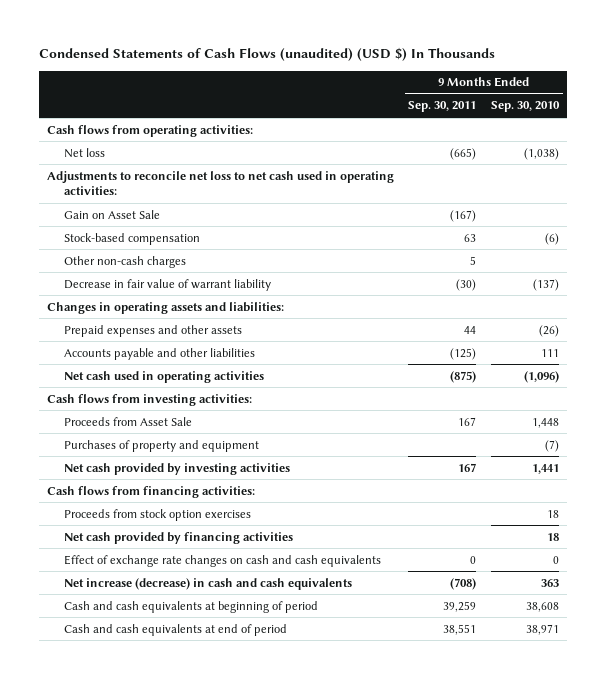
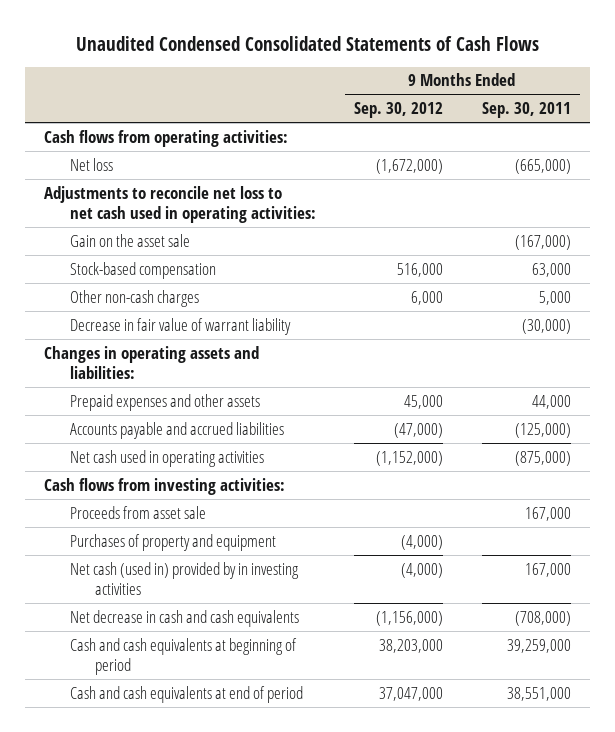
- Condensed Statements of Cash Flows (unaudited) (USD $) In Thousands
+ Unaudited Condensed Consolidated Statements of Cash Flows
- | 9 Months Ended Sep. 30, 2011 | 9 Months Ended Sep. 30, 2010
+ | 9 Months Ended Sep. 30, 2012 | 9 Months Ended Sep. 30, 2011
- Net loss | (665) | (1,038)
+ Net loss | (1,672,000) | (665,000)
- Gain on Asset Sale | (167) |
- Stock-based compensation | 63 | (6)
- Other non-cash charges | 5 |
- Decrease in fair value of warrant liability | (30) | (137)
+ Gain on the asset sale | | (167,000)
+ Stock-based compensation | 516,000 | 63,000
+ Other non-cash charges | 6,000 | 5,000
+ Decrease in fair value of warrant liability | | (30,000)
- Prepaid expenses and other assets | 44 | (26)
- Accounts payable and other liabilities | (125) | 111
- Net cash used in operating activities | (875) | (1,096)
+ Prepaid expenses and other assets | 45,000 | 44,000
+ Accounts payable and accrued liabilities | (47,000) | (125,000)
+ Net cash used in operating activities | (1,152,000) | (875,000)
- Proceeds from Asset Sale | 167 | 1,448
+ Proceeds from asset sale | | 167,000
- Net cash provided by investing activities | 167 | 1,441
- Cash flows from financing activities:
- Proceeds from stock option exercises | | 18
- Net cash provided by financing activities | | 18
- Effect of exchange rate changes on cash and cash equivalents | 0 | 0
- Net increase (decrease) in cash and cash equivalents | (708) | 363
- Cash and cash equivalents at beginning of period | 39,259 | 38,608
- Cash and cash equivalents at end of period | 38,551 | 38,971
+ Net cash (used in) provided by in investing activities | (4,000) | 167,000
+ Net decrease in cash and cash equivalents | (1,156,000) | (708,000)
+ Cash and cash equivalents at beginning of period | 38,203,000 | 39,259,000
+ Cash and cash equivalents at end of period | 37,047,000 | 38,551,000

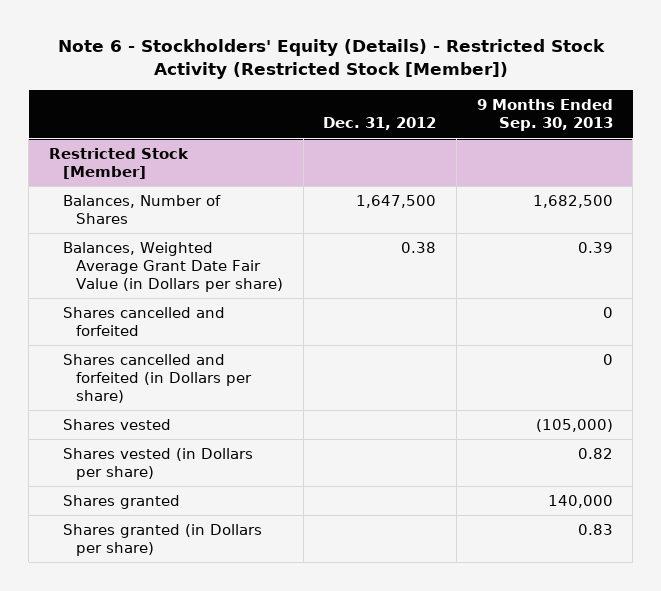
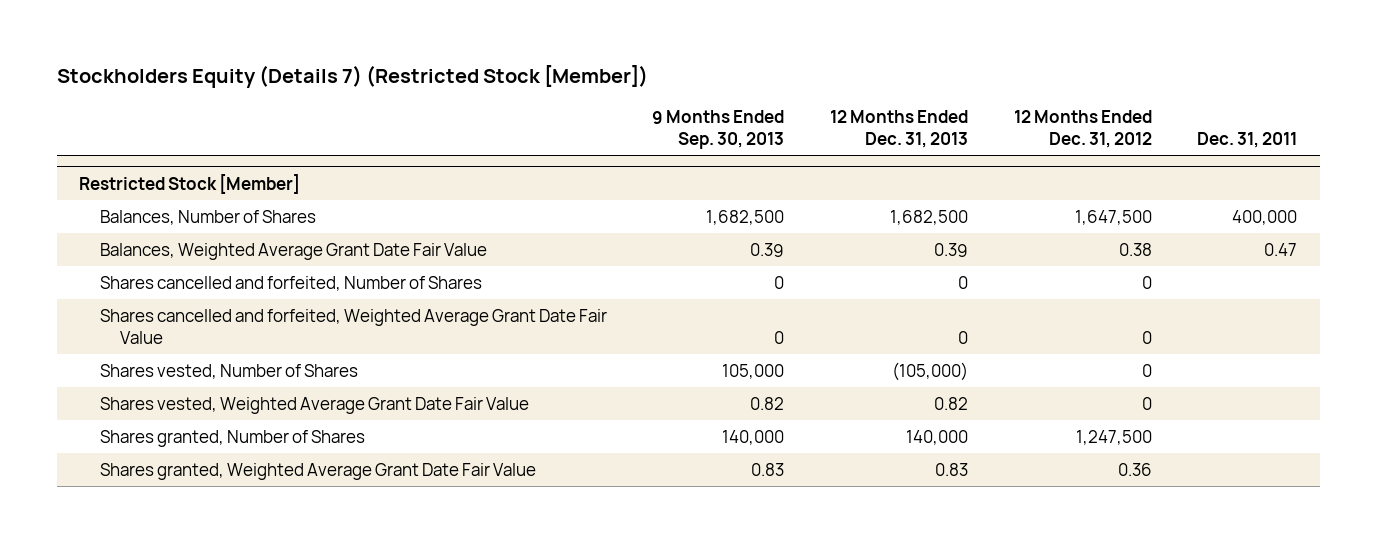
- Note 6 - Stockholders' Equity (Details) - Restricted Stock Activity (Restricted Stock [Member])
+ Stockholders Equity (Details 7) (Restricted Stock [Member])
- | Dec. 31, 2012 | 9 Months Ended Sep. 30, 2013
+ | 9 Months Ended Sep. 30, 2013 | 12 Months Ended Dec. 31, 2013 | 12 Months Ended Dec. 31, 2012 | Dec. 31, 2011
@ Restricted Stock [Member]
- Balances, Weighted Average Grant Date Fair Value (in Dollars per share) | 0.38 | 0.39
- Shares cancelled and forfeited | | 0
- Shares cancelled and forfeited (in Dollars per share) | | 0
- Shares vested | | (105,000)
- Shares vested (in Dollars per share) | | 0.82
- Shares granted | | 140,000
- Shares granted (in Dollars per share) | | 0.83
+ Balances, Weighted Average Grant Date Fair Value | 0.39 | 0.39 | 0.38 | 0.47
+ Shares cancelled and forfeited, Number of Shares | 0 | 0 | 0 |
+ Shares cancelled and forfeited, Weighted Average Grant Date Fair Value | 0 | 0 | 0 |
+ Shares vested, Number of Shares | 105,000 | (105,000) | 0 |
+ Shares vested, Weighted Average Grant Date Fair Value | 0.82 | 0.82 | 0 |
+ Shares granted, Number of Shares | 140,000 | 140,000 | 1,247,500 |
+ Shares granted, Weighted Average Grant Date Fair Value | 0.83 | 0.83 | 0.36 |

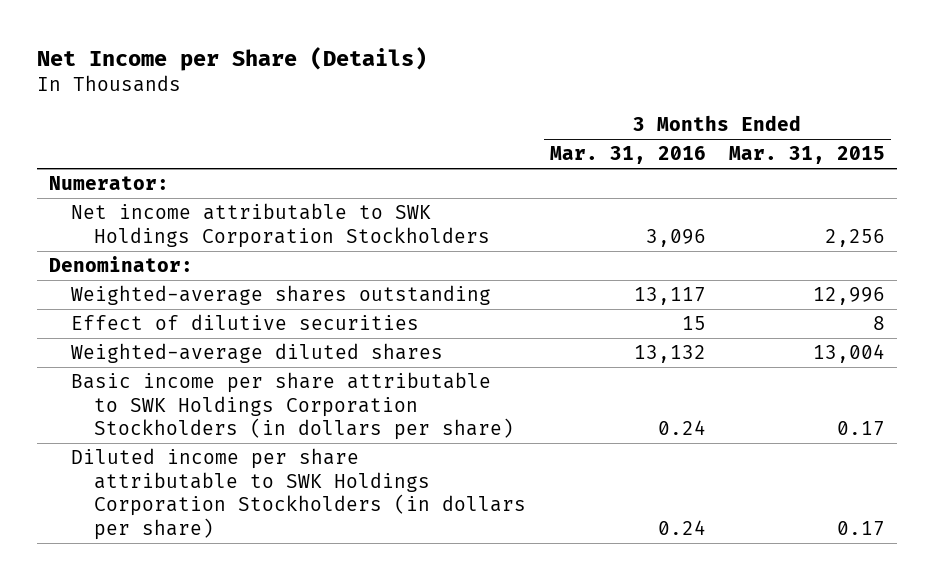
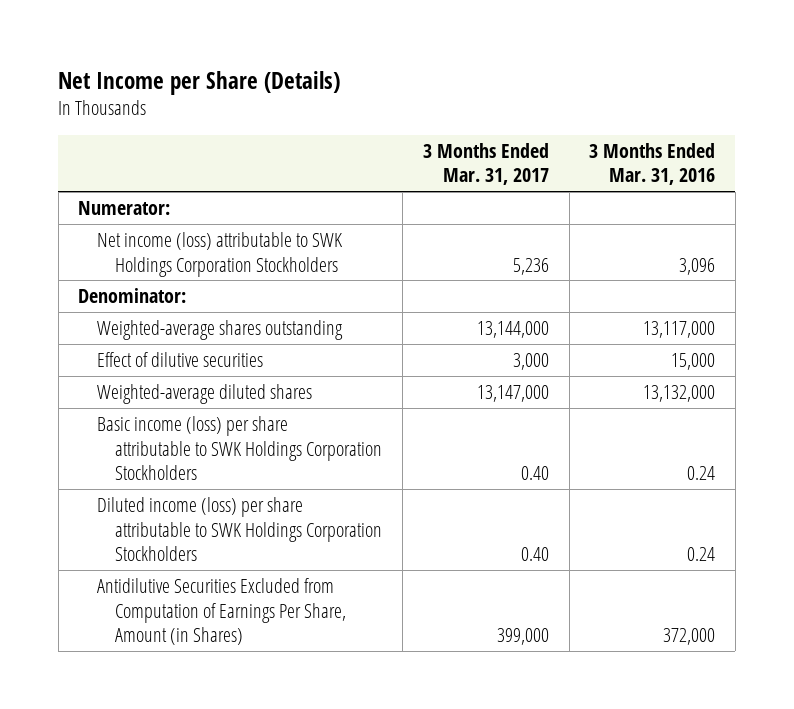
- | 3 Months Ended Mar. 31, 2016 | 3 Months Ended Mar. 31, 2015
+ | 3 Months Ended Mar. 31, 2017 | 3 Months Ended Mar. 31, 2016
- Net income attributable to SWK Holdings Corporation Stockholders | 3,096 | 2,256
+ Net income (loss) attributable to SWK Holdings Corporation Stockholders | 5,236 | 3,096
- Weighted-average shares outstanding | 13,117 | 12,996
- Effect of dilutive securities | 15 | 8
- Weighted-average diluted shares | 13,132 | 13,004
- Basic income per share attributable to SWK Holdings Corporation Stockholders (in dollars per share) | 0.24 | 0.17
- Diluted income per share attributable to SWK Holdings Corporation Stockholders (in dollars per share) | 0.24 | 0.17
+ Weighted-average shares outstanding | 13,144,000 | 13,117,000
+ Effect of dilutive securities | 3,000 | 15,000
+ Weighted-average diluted shares | 13,147,000 | 13,132,000
+ Basic income (loss) per share attributable to SWK Holdings Corporation Stockholders | 0.40 | 0.24
+ Diluted income (loss) per share attributable to SWK Holdings Corporation Stockholders | 0.40 | 0.24
+ Antidilutive Securities Excluded from Computation of Earnings Per Share, Amount (in Shares) | 399,000 | 372,000

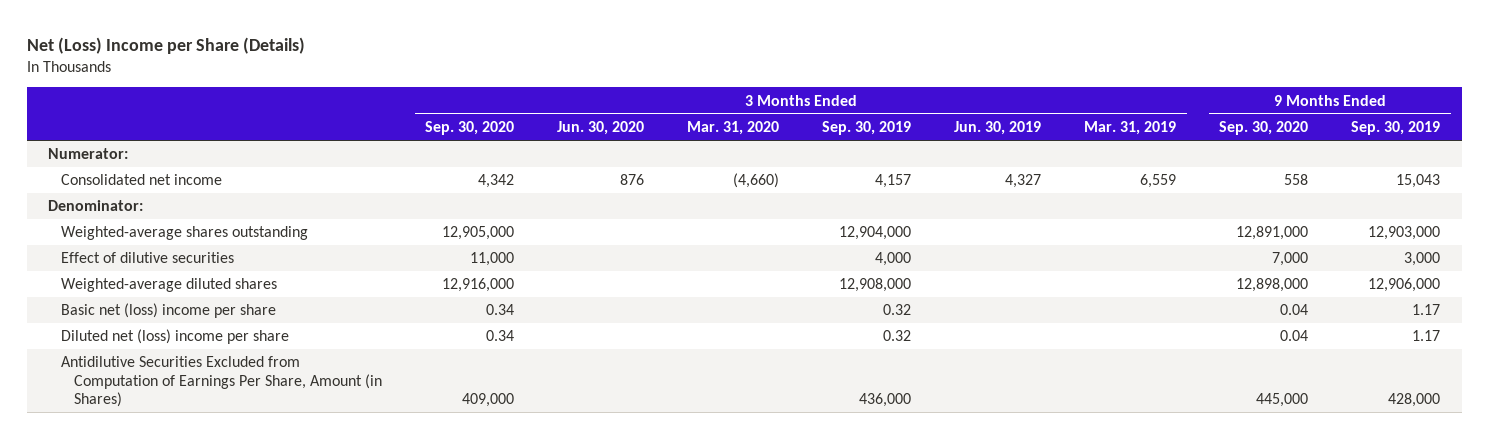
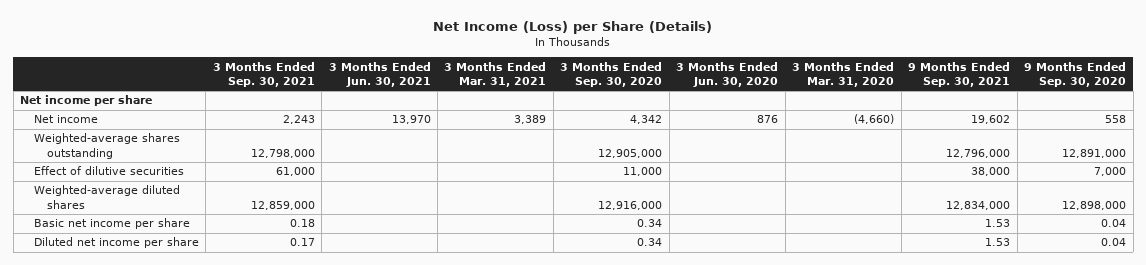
- Net (Loss) Income per Share (Details)
+ Net Income (Loss) per Share (Details)
- | 3 Months Ended Sep. 30, 2020 | 3 Months Ended Jun. 30, 2020 | 3 Months Ended Mar. 31, 2020 | 3 Months Ended Sep. 30, 2019 | 3 Months Ended Jun. 30, 2019 | 3 Months Ended Mar. 31, 2019 | 9 Months Ended Sep. 30, 2020 | 9 Months Ended Sep. 30, 2019
+ | 3 Months Ended Sep. 30, 2021 | 3 Months Ended Jun. 30, 2021 | 3 Months Ended Mar. 31, 2021 | 3 Months Ended Sep. 30, 2020 | 3 Months Ended Jun. 30, 2020 | 3 Months Ended Mar. 31, 2020 | 9 Months Ended Sep. 30, 2021 | 9 Months Ended Sep. 30, 2020
- Numerator:
- Consolidated net income | 4,342 | 876 | (4,660) | 4,157 | 4,327 | 6,559 | 558 | 15,043
- Denominator:
+ Net income per share
+ Net income | 2,243 | 13,970 | 3,389 | 4,342 | 876 | (4,660) | 19,602 | 558
- Basic net (loss) income per share | 0.34 | | | 0.32 | | | 0.04 | 1.17
- Diluted net (loss) income per share | 0.34 | | | 0.32 | | | 0.04 | 1.17
- Antidilutive Securities Excluded from Computation of Earnings Per Share, Amount (in Shares) | 409,000 | | | 436,000 | | | 445,000 | 428,000
+ Basic net income per share | 0.18 | | | 0.34 | | | 1.53 | 0.04
+ Diluted net income per share | 0.17 | | | 0.34 | | | 1.53 | 0.04

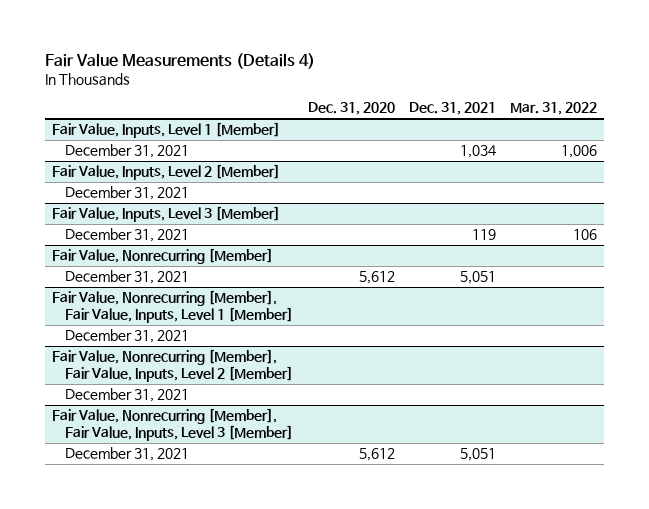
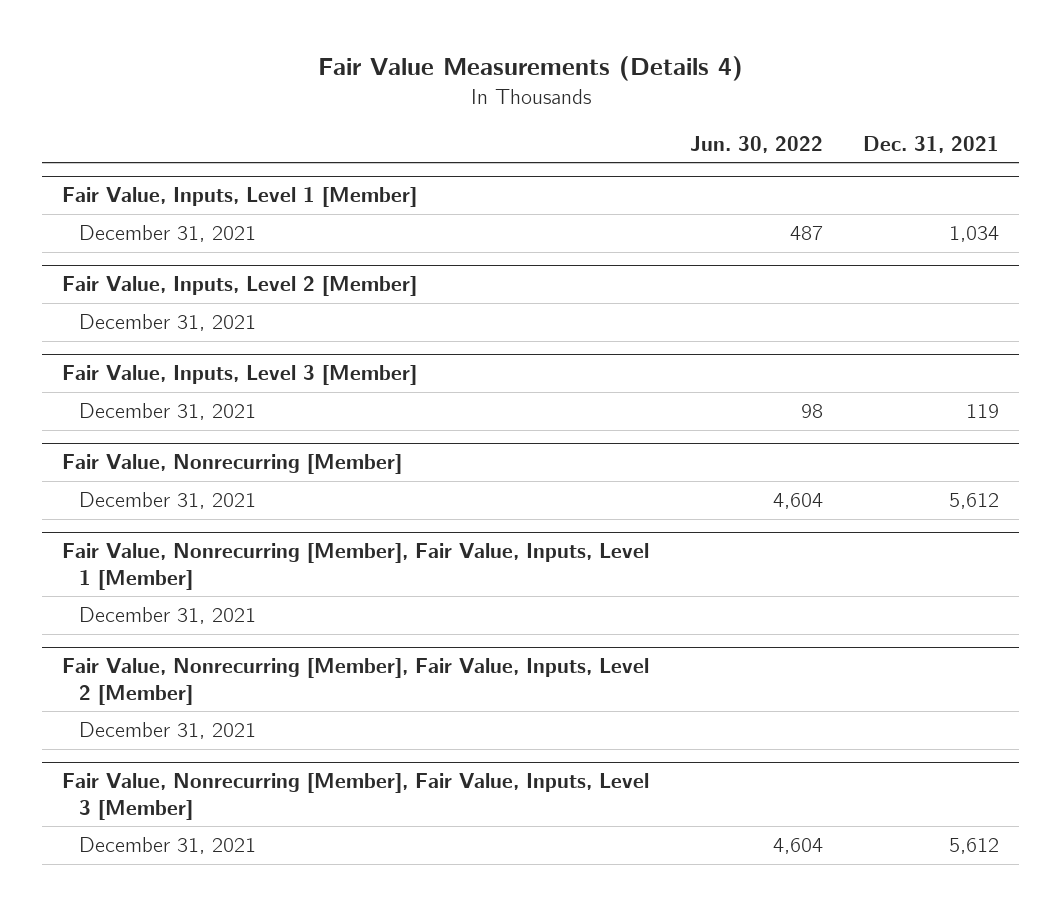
- | Dec. 31, 2020 | Dec. 31, 2021 | Mar. 31, 2022
+ | Jun. 30, 2022 | Dec. 31, 2021
@ Fair Value, Nonrecurring [Member]
- December 31, 2021 | 5,612 | 5,051 |
+ December 31, 2021 | 4,604 | 5,612
@ Fair Value, Nonrecurring [Member], Fair Value, Inputs, Level 3 [Member]
- December 31, 2021 | 5,612 | 5,051 |
+ December 31, 2021 | 4,604 | 5,612

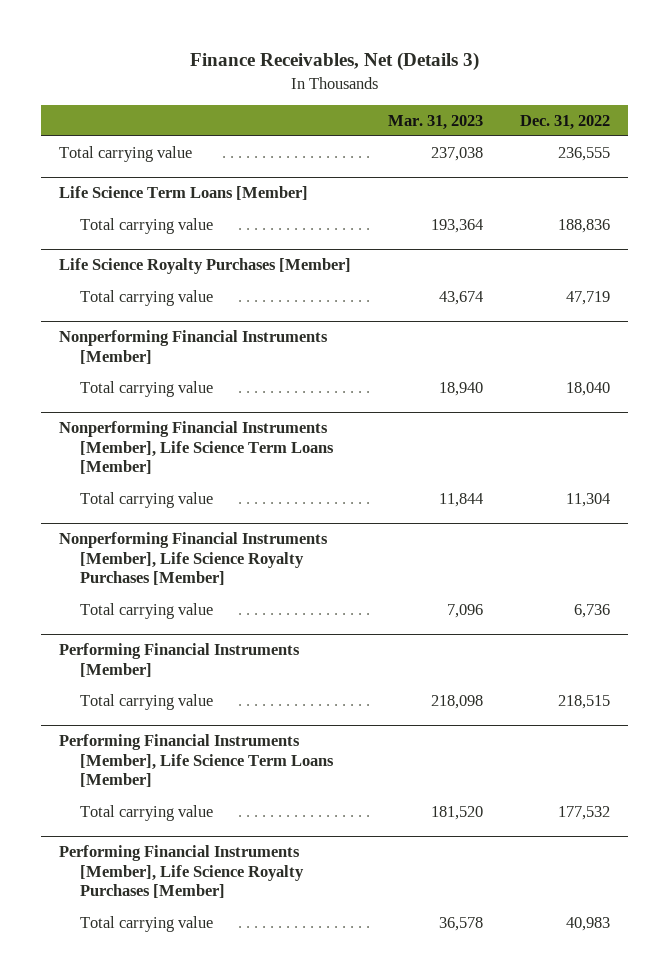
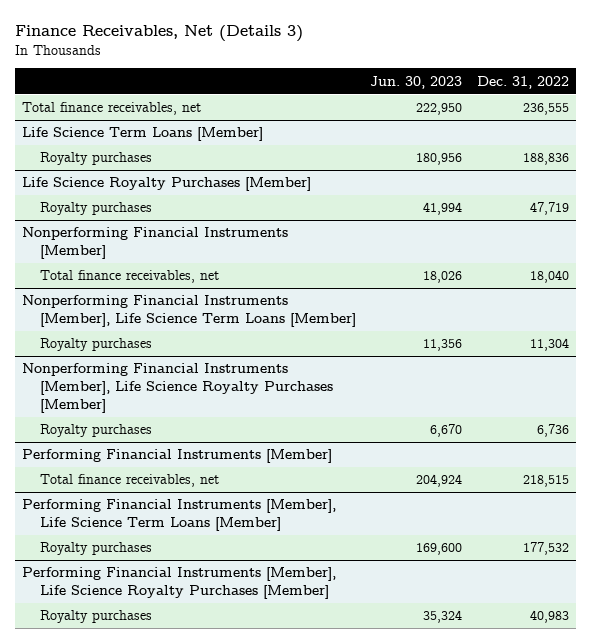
- | Mar. 31, 2023 | Dec. 31, 2022
+ | Jun. 30, 2023 | Dec. 31, 2022
- Total carrying value | 237,038 | 236,555
+ Total finance receivables, net | 222,950 | 236,555
@ Life Science Term Loans [Member]
- Total carrying value | 193,364 | 188,836
+ Royalty purchases | 180,956 | 188,836
@ Life Science Royalty Purchases [Member]
- Total carrying value | 43,674 | 47,719
+ Royalty purchases | 41,994 | 47,719
@ Nonperforming Financial Instruments [Member]
- Total carrying value | 18,940 | 18,040
+ Total finance receivables, net | 18,026 | 18,040
@ Nonperforming Financial Instruments [Member], Life Science Term Loans [Member]
- Total carrying value | 11,844 | 11,304
+ Royalty purchases | 11,356 | 11,304
@ Nonperforming Financial Instruments [Member], Life Science Royalty Purchases [Member]
- Total carrying value | 7,096 | 6,736
+ Royalty purchases | 6,670 | 6,736
@ Performing Financial Instruments [Member]
- Total carrying value | 218,098 | 218,515
+ Total finance receivables, net | 204,924 | 218,515
@ Performing Financial Instruments [Member], Life Science Term Loans [Member]
- Total carrying value | 181,520 | 177,532
+ Royalty purchases | 169,600 | 177,532
@ Performing Financial Instruments [Member], Life Science Royalty Purchases [Member]
- Total carrying value | 36,578 | 40,983
+ Royalty purchases | 35,324 | 40,983

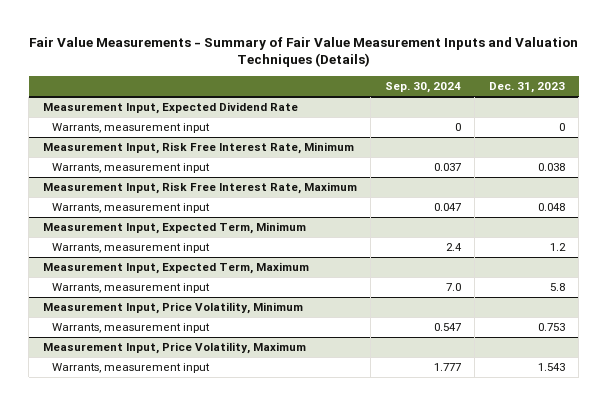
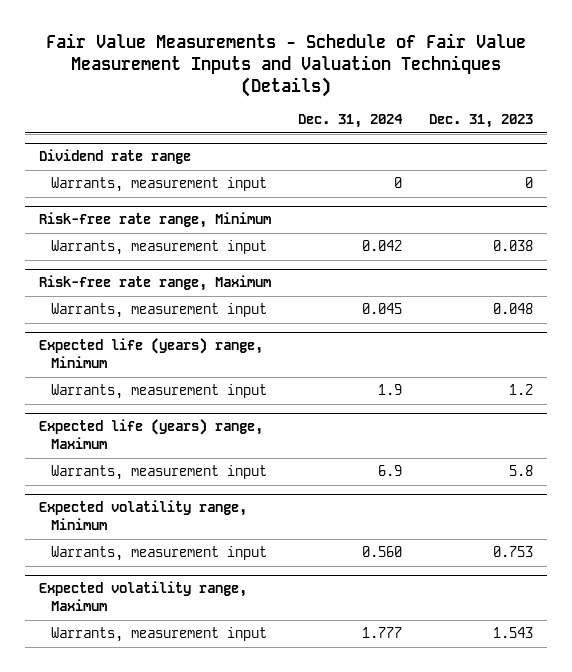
- Fair Value Measurements - Summary of Fair Value Measurement Inputs and Valuation Techniques (Details)
+ Fair Value Measurements - Schedule of Fair Value Measurement Inputs and Valuation Techniques (Details)
- | Sep. 30, 2024 | Dec. 31, 2023
+ | Dec. 31, 2024 | Dec. 31, 2023
- Measurement Input, Expected Dividend Rate
+ Dividend rate range
- Measurement Input, Risk Free Interest Rate, Minimum
+ Risk-free rate range, Minimum
- Measurement Input, Risk Free Interest Rate, Maximum
+ Risk-free rate range, Maximum
- Measurement Input, Expected Term, Minimum
+ Expected life (years) range, Minimum
- Measurement Input, Expected Term, Maximum
+ Expected life (years) range, Maximum
- Measurement Input, Price Volatility, Minimum
+ Expected volatility range, Minimum
- Measurement Input, Price Volatility, Maximum
+ Expected volatility range, Maximum

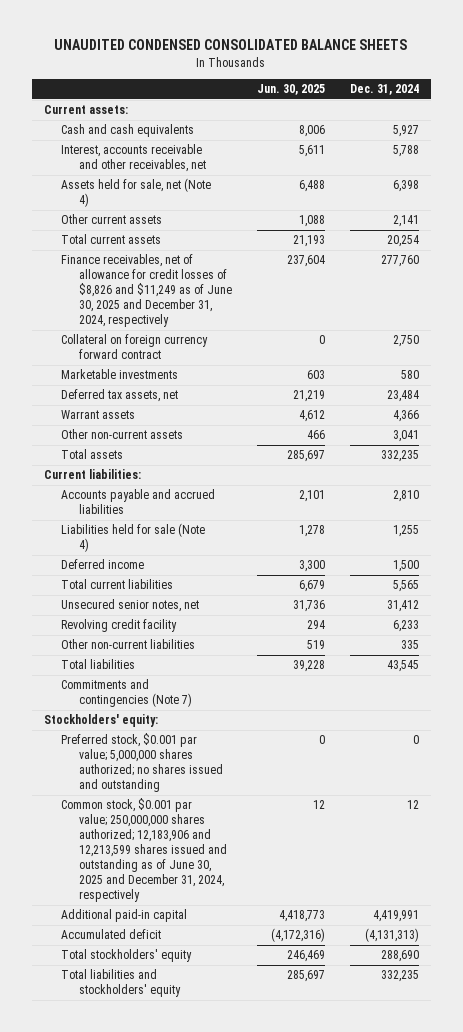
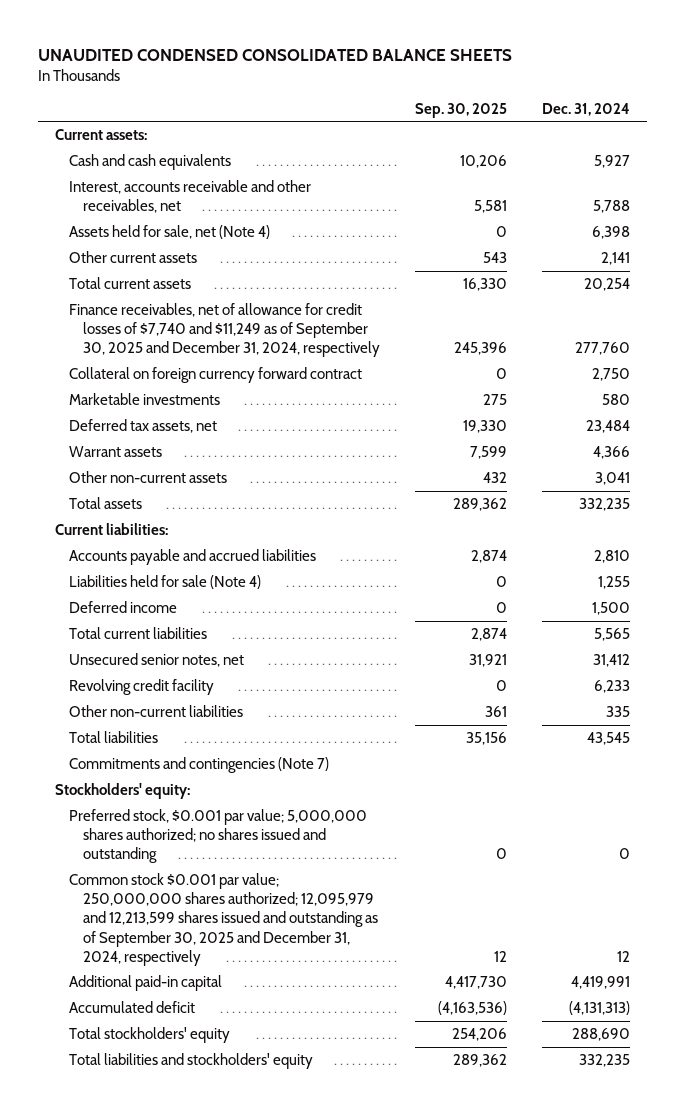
- | Jun. 30, 2025 | Dec. 31, 2024
+ | Sep. 30, 2025 | Dec. 31, 2024
- Finance receivables, net of allowance for credit losses of $8,826 and $11,249 as of June 30, 2025 and December 31, 2024, respectively | 237,604 | 277,760
+ Finance receivables, net of allowance for credit losses of $7,740 and $11,249 as of September 30, 2025 and December 31, 2024, respectively | 245,396 | 277,760
- Common stock, $0.001 par value; 250,000,000 shares authorized; 12,183,906 and 12,213,599 shares issued and outstanding as of June 30, 2025 and December 31, 2024, respectively | 12 | 12
+ Common stock $0.001 par value; 250,000,000 shares authorized; 12,095,979 and 12,213,599 shares issued and outstanding as of September 30, 2025 and December 31, 2024, respectively | 12 | 12

